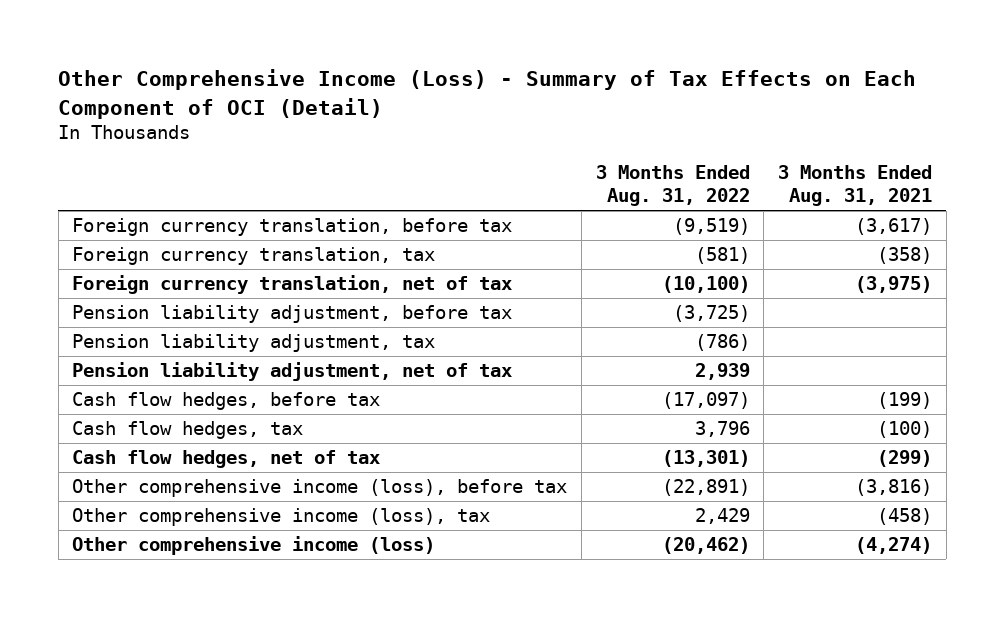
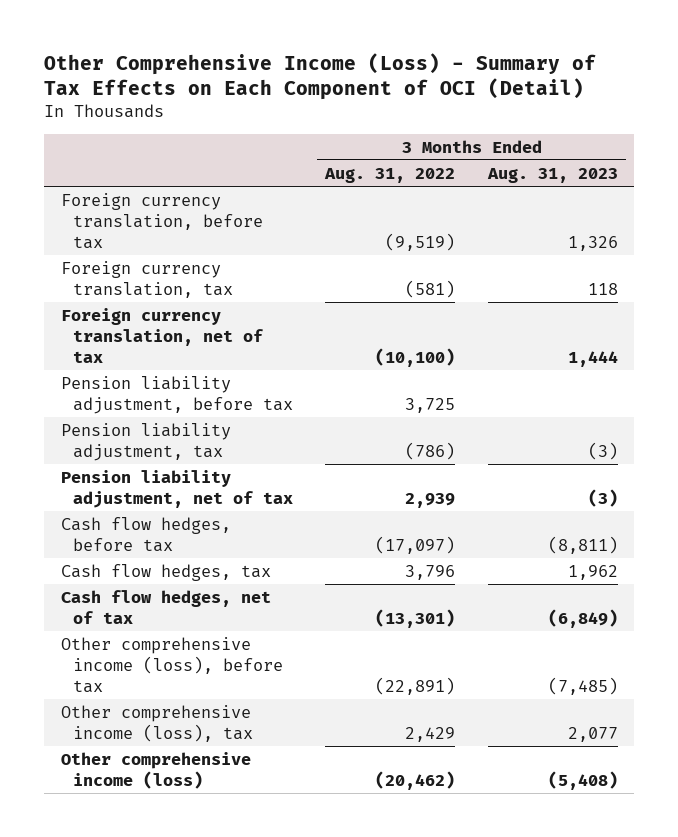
- | 3 Months Ended Aug. 31, 2022 | 3 Months Ended Aug. 31, 2021
+ | 3 Months Ended Aug. 31, 2022 | 3 Months Ended Aug. 31, 2023
- Pension liability adjustment, before tax | (3,725) |
+ Pension liability adjustment, before tax | 3,725 |

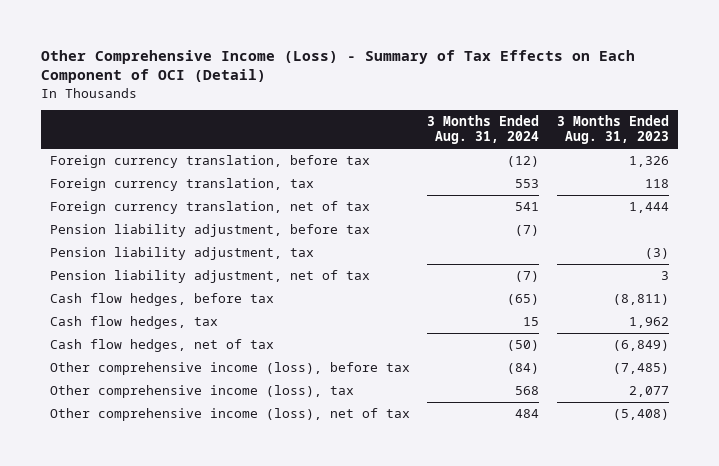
- | 3 Months Ended Aug. 31, 2022 | 3 Months Ended Aug. 31, 2023
+ | 3 Months Ended Aug. 31, 2024 | 3 Months Ended Aug. 31, 2023
- Pension liability adjustment, net of tax | 2,939 | (3)
+ Pension liability adjustment, net of tax | (7) | 3
- Other comprehensive income (loss) | (20,462) | (5,408)
+ Other comprehensive income (loss), net of tax | 484 | (5,408)

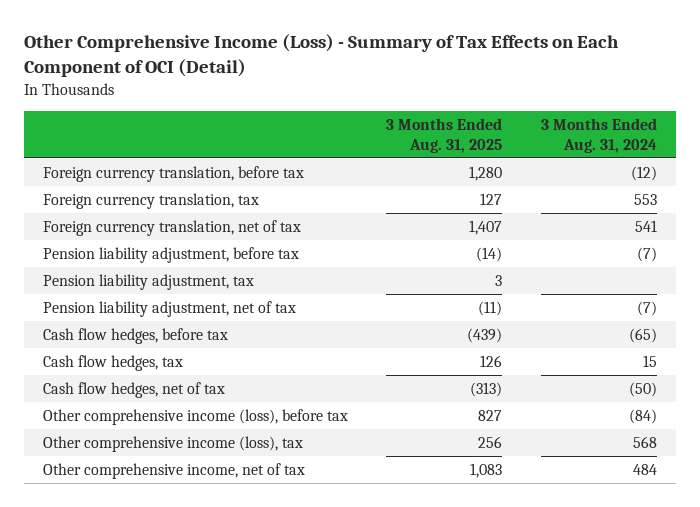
- | 3 Months Ended Aug. 31, 2024 | 3 Months Ended Aug. 31, 2023
+ | 3 Months Ended Aug. 31, 2025 | 3 Months Ended Aug. 31, 2024
- Other comprehensive income (loss), net of tax | 484 | (5,408)
+ Other comprehensive income, net of tax | 1,083 | 484

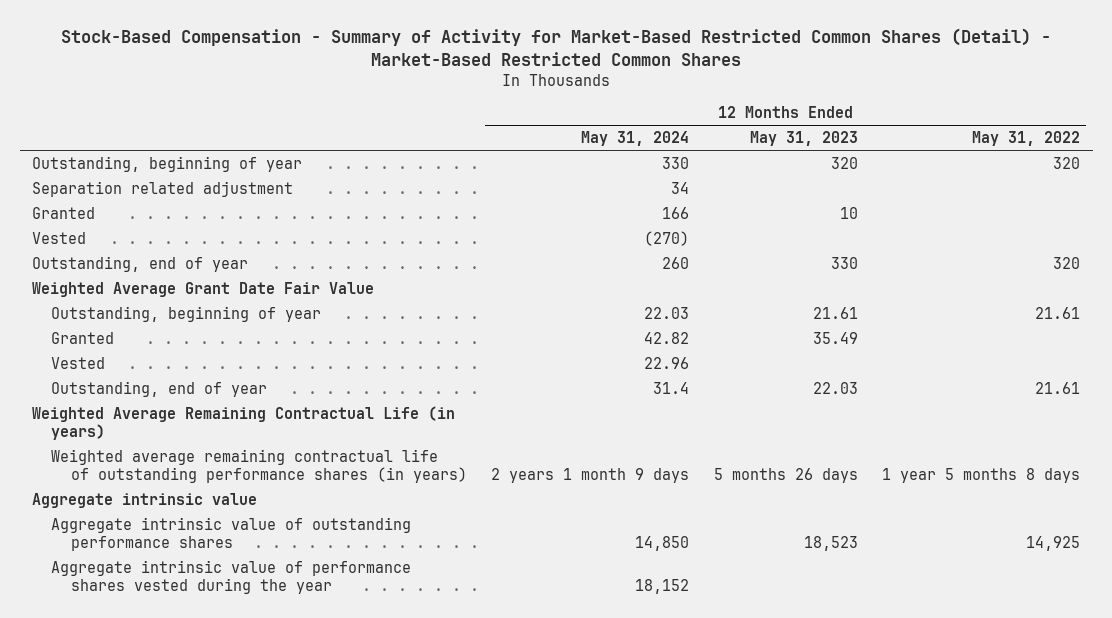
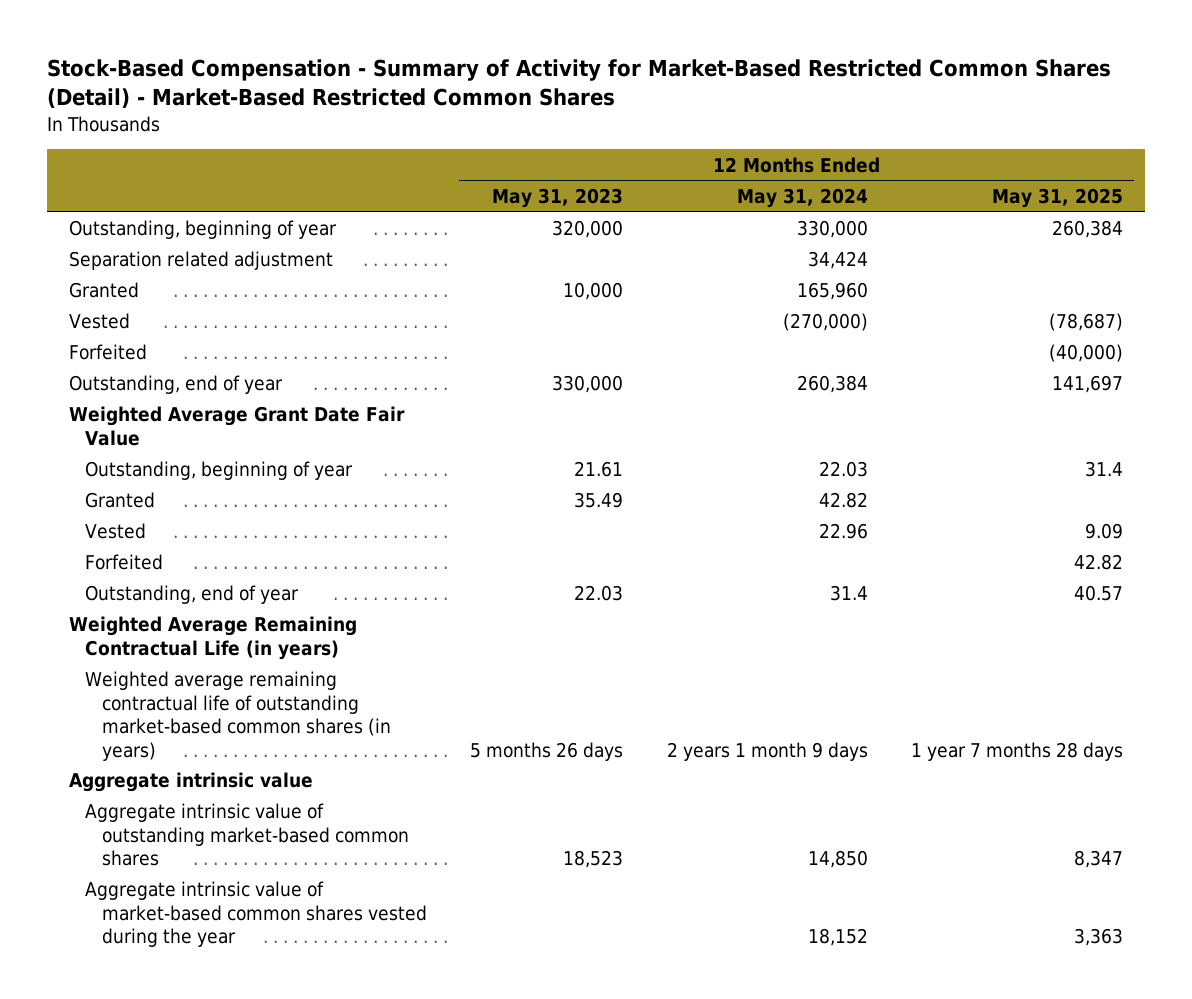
- | 12 Months Ended May 31, 2024 | 12 Months Ended May 31, 2023 | 12 Months Ended May 31, 2022
+ | 12 Months Ended May 31, 2023 | 12 Months Ended May 31, 2024 | 12 Months Ended May 31, 2025
- Outstanding, beginning of year | 330 | 320 | 320
- Separation related adjustment | 34 | |
- Granted | 166 | 10 |
- Vested | (270) | |
- Outstanding, end of year | 260 | 330 | 320
+ Outstanding, beginning of year | 320,000 | 330,000 | 260,384
+ Separation related adjustment | | 34,424 |
+ Granted | 10,000 | 165,960 |
+ Vested | | (270,000) | (78,687)
+ Forfeited | | | (40,000)
+ Outstanding, end of year | 330,000 | 260,384 | 141,697
+ Forfeited | | | 42.82
- Weighted average remaining contractual life of outstanding performance shares (in years) | 2 years 1 month 9 days | 5 months 26 days | 1 year 5 months 8 days
+ Weighted average remaining contractual life of outstanding market-based common shares (in years) | 5 months 26 days | 2 years 1 month 9 days | 1 year 7 months 28 days
- Aggregate intrinsic value of outstanding performance shares | 14,850 | 18,523 | 14,925
- Aggregate intrinsic value of performance shares vested during the year | 18,152 | |
+ Aggregate intrinsic value of outstanding market-based common shares | 18,523 | 14,850 | 8,347
+ Aggregate intrinsic value of market-based common shares vested during the year | | 18,152 | 3,363

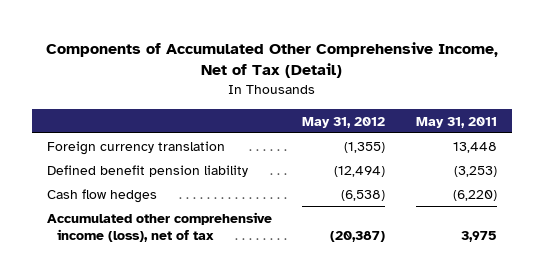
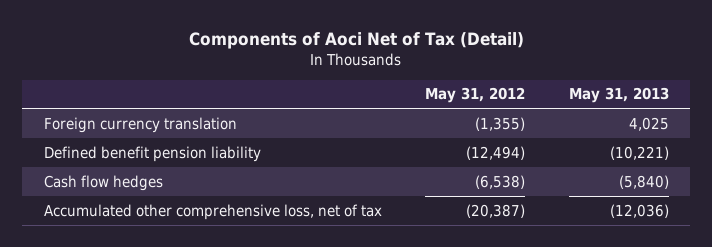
- Components of Accumulated Other Comprehensive Income, Net of Tax (Detail)
+ Components of Aoci Net of Tax (Detail)
- | May 31, 2012 | May 31, 2011
+ | May 31, 2012 | May 31, 2013
- Accumulated other comprehensive income (loss), net of tax | (20,387) | 3,975
+ Accumulated other comprehensive loss, net of tax | (20,387) | (12,036)

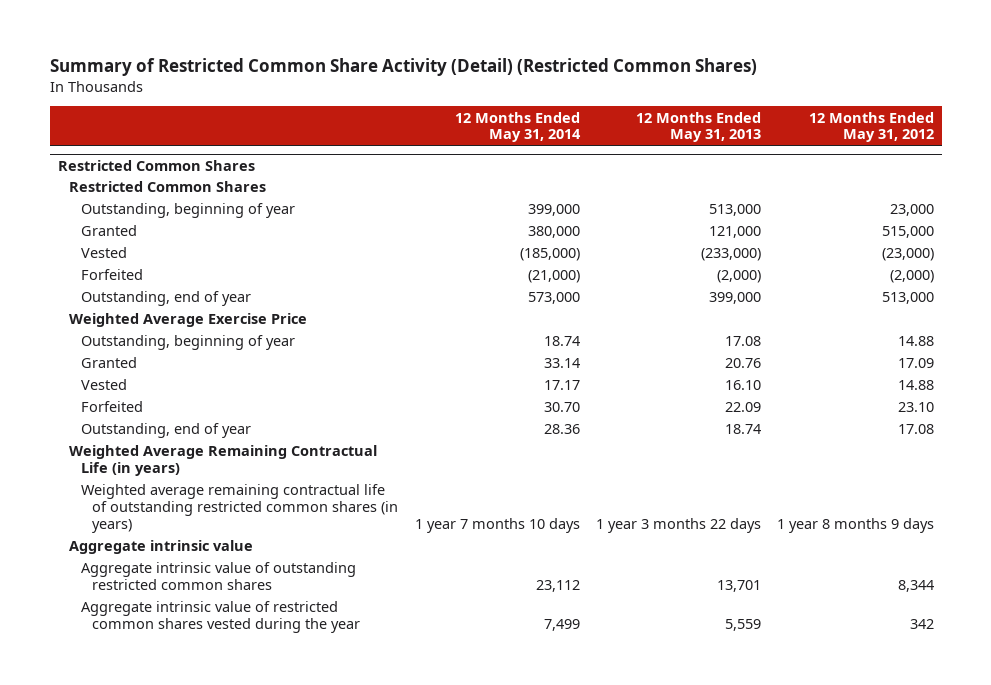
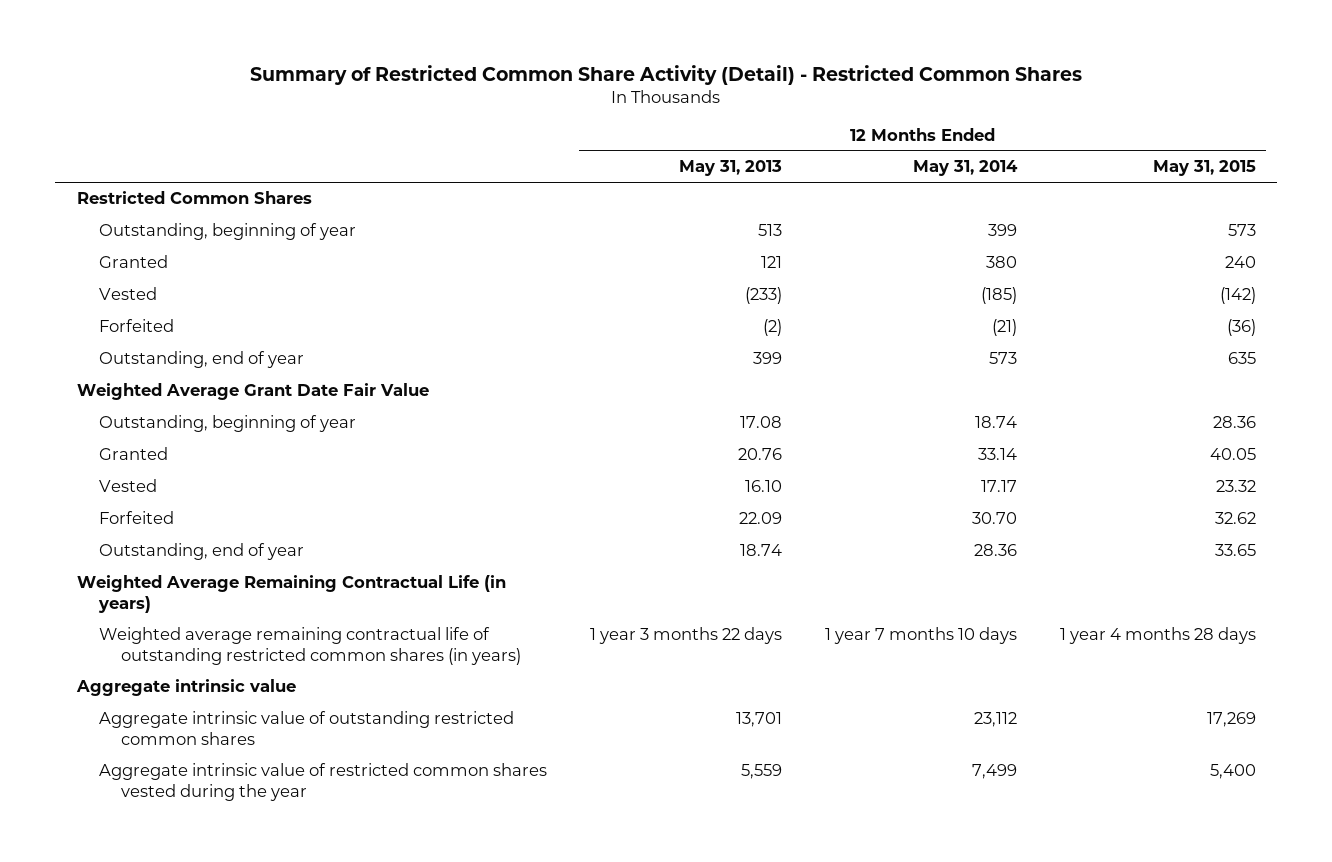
- Summary of Restricted Common Share Activity (Detail) (Restricted Common Shares)
+ Summary of Restricted Common Share Activity (Detail) - Restricted Common Shares
- | 12 Months Ended May 31, 2014 | 12 Months Ended May 31, 2013 | 12 Months Ended May 31, 2012
+ | 12 Months Ended May 31, 2013 | 12 Months Ended May 31, 2014 | 12 Months Ended May 31, 2015
- Restricted Common Shares
- Outstanding, beginning of year | 399,000 | 513,000 | 23,000
- Granted | 380,000 | 121,000 | 515,000
- Vested | (185,000) | (233,000) | (23,000)
- Forfeited | (21,000) | (2,000) | (2,000)
- Outstanding, end of year | 573,000 | 399,000 | 513,000
- Weighted Average Exercise Price
+ Outstanding, beginning of year | 513 | 399 | 573
+ Granted | 121 | 380 | 240
+ Vested | (233) | (185) | (142)
+ Forfeited | (2) | (21) | (36)
+ Outstanding, end of year | 399 | 573 | 635
+ Weighted Average Grant Date Fair Value

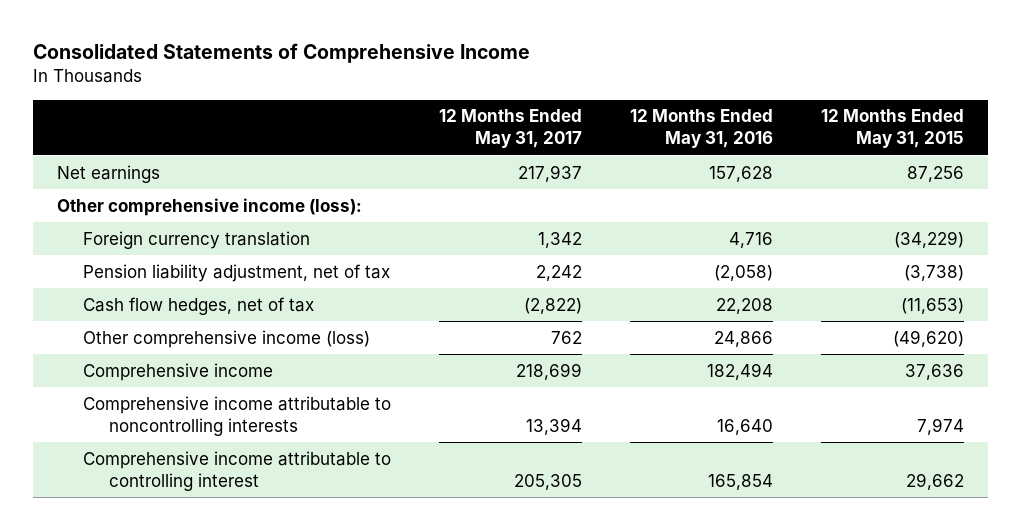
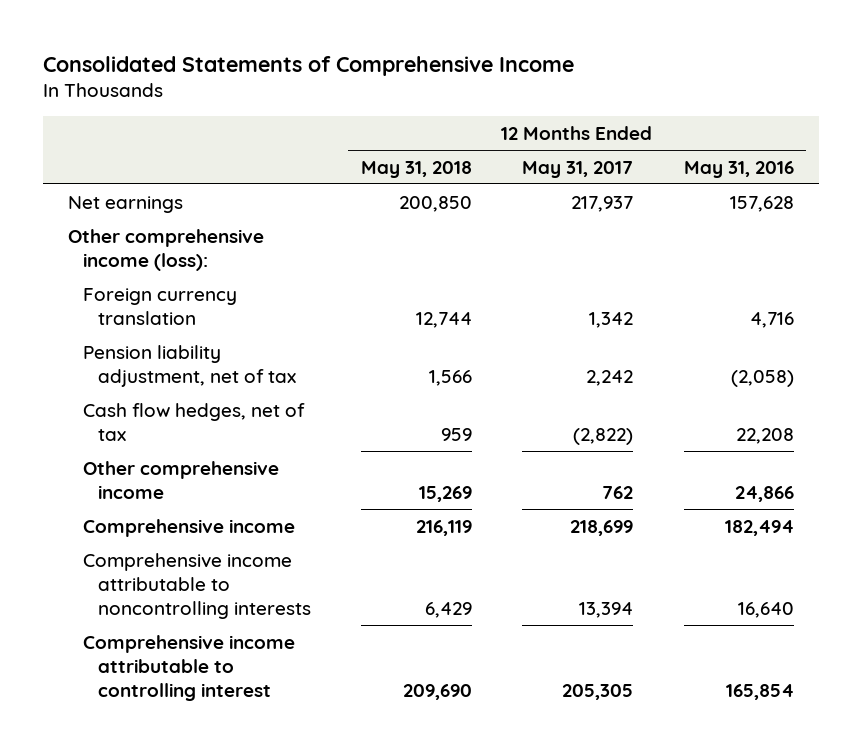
- | 12 Months Ended May 31, 2017 | 12 Months Ended May 31, 2016 | 12 Months Ended May 31, 2015
+ | 12 Months Ended May 31, 2018 | 12 Months Ended May 31, 2017 | 12 Months Ended May 31, 2016
- Other comprehensive income (loss) | 762 | 24,866 | (49,620)
+ Other comprehensive income | 15,269 | 762 | 24,866

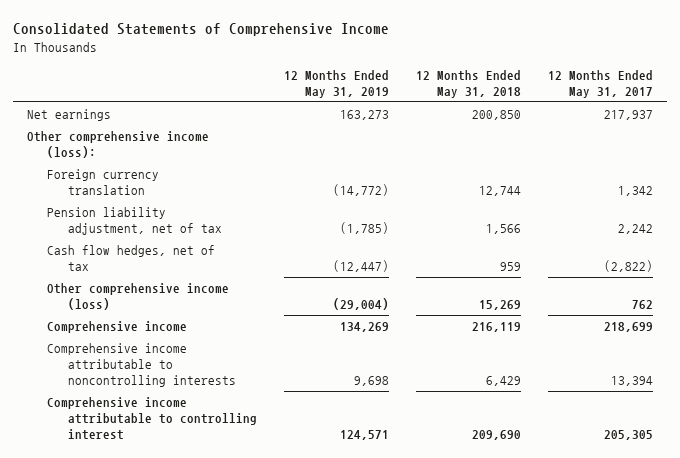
- | 12 Months Ended May 31, 2018 | 12 Months Ended May 31, 2017 | 12 Months Ended May 31, 2016
+ | 12 Months Ended May 31, 2019 | 12 Months Ended May 31, 2018 | 12 Months Ended May 31, 2017
- Other comprehensive income | 15,269 | 762 | 24,866
+ Other comprehensive income (loss) | (29,004) | 15,269 | 762

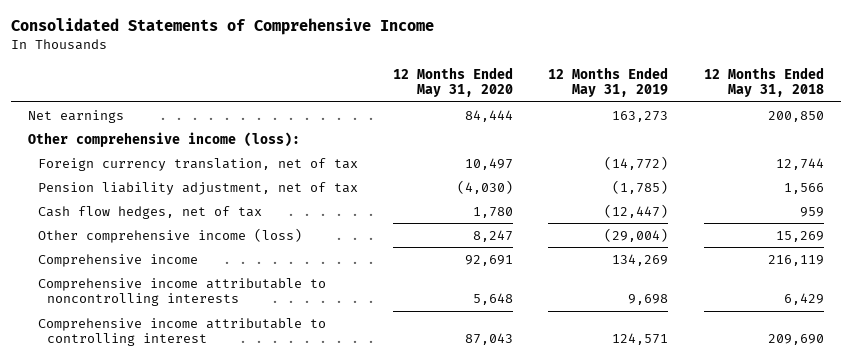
- | 12 Months Ended May 31, 2019 | 12 Months Ended May 31, 2018 | 12 Months Ended May 31, 2017
+ | 12 Months Ended May 31, 2020 | 12 Months Ended May 31, 2019 | 12 Months Ended May 31, 2018
- Foreign currency translation | (14,772) | 12,744 | 1,342
+ Foreign currency translation, net of tax | 10,497 | (14,772) | 12,744

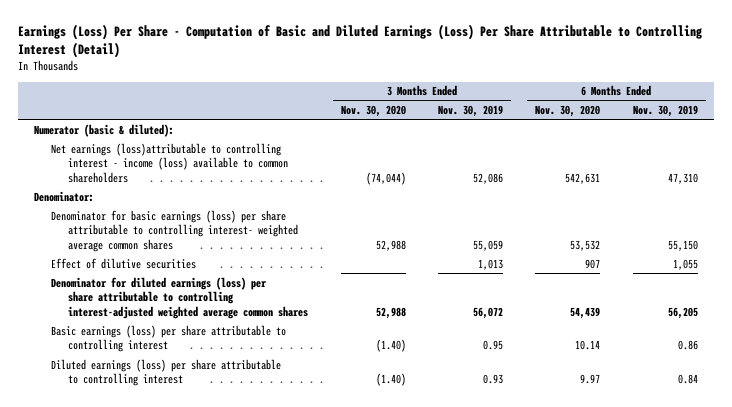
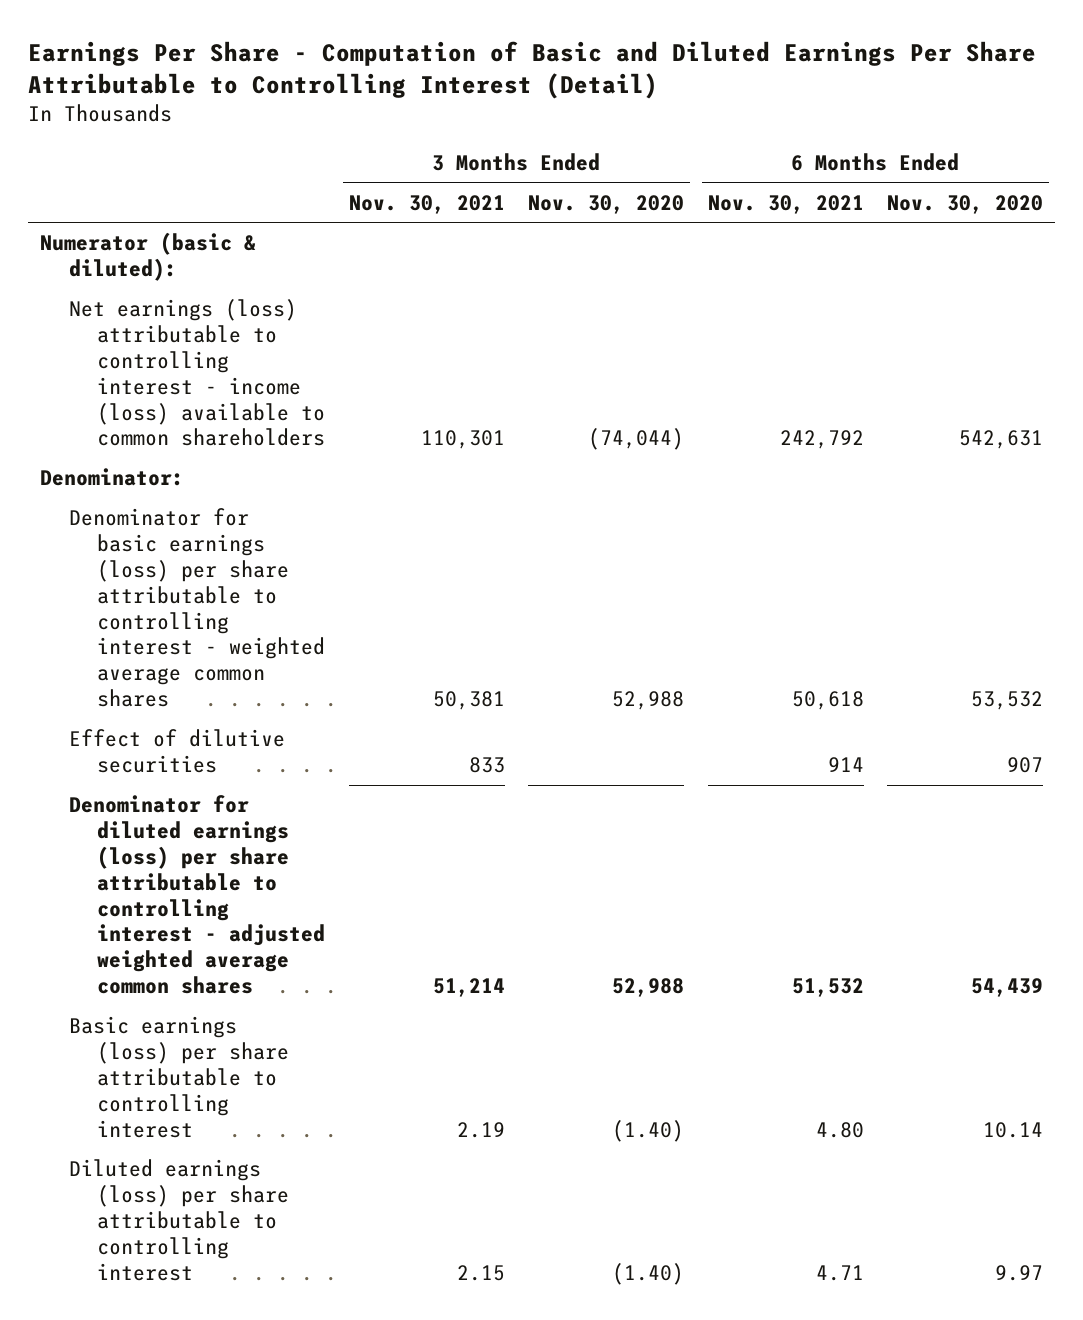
- Earnings (Loss) Per Share - Computation of Basic and Diluted Earnings (Loss) Per Share Attributable to Controlling Interest (Detail)
+ Earnings Per Share - Computation of Basic and Diluted Earnings Per Share Attributable to Controlling Interest (Detail)
- | 3 Months Ended Nov. 30, 2020 | 3 Months Ended Nov. 30, 2019 | 6 Months Ended Nov. 30, 2020 | 6 Months Ended Nov. 30, 2019
+ | 3 Months Ended Nov. 30, 2021 | 3 Months Ended Nov. 30, 2020 | 6 Months Ended Nov. 30, 2021 | 6 Months Ended Nov. 30, 2020
- Net earnings (loss)attributable to controlling interest - income (loss) available to common shareholders | (74,044) | 52,086 | 542,631 | 47,310
+ Net earnings (loss) attributable to controlling interest - income (loss) available to common shareholders | 110,301 | (74,044) | 242,792 | 542,631
- Denominator for basic earnings (loss) per share attributable to controlling interest- weighted average common shares | 52,988 | 55,059 | 53,532 | 55,150
+ Denominator for basic earnings (loss) per share attributable to controlling interest - weighted average common shares | 50,381 | 52,988 | 50,618 | 53,532
- Denominator for diluted earnings (loss) per share attributable to controlling interest-adjusted weighted average common shares | 52,988 | 56,072 | 54,439 | 56,205
+ Denominator for diluted earnings (loss) per share attributable to controlling interest - adjusted weighted average common shares | 51,214 | 52,988 | 51,532 | 54,439

